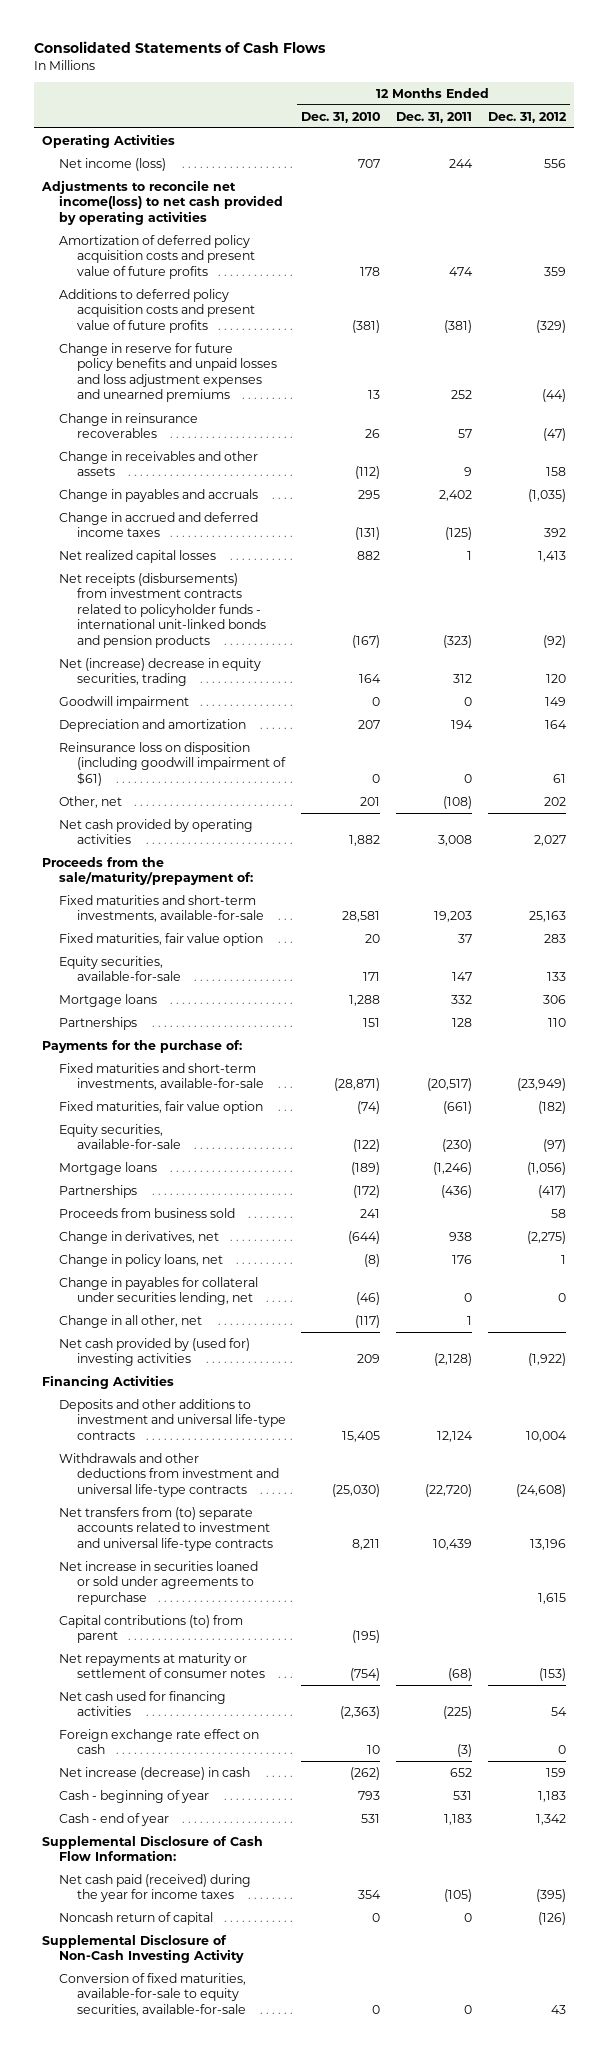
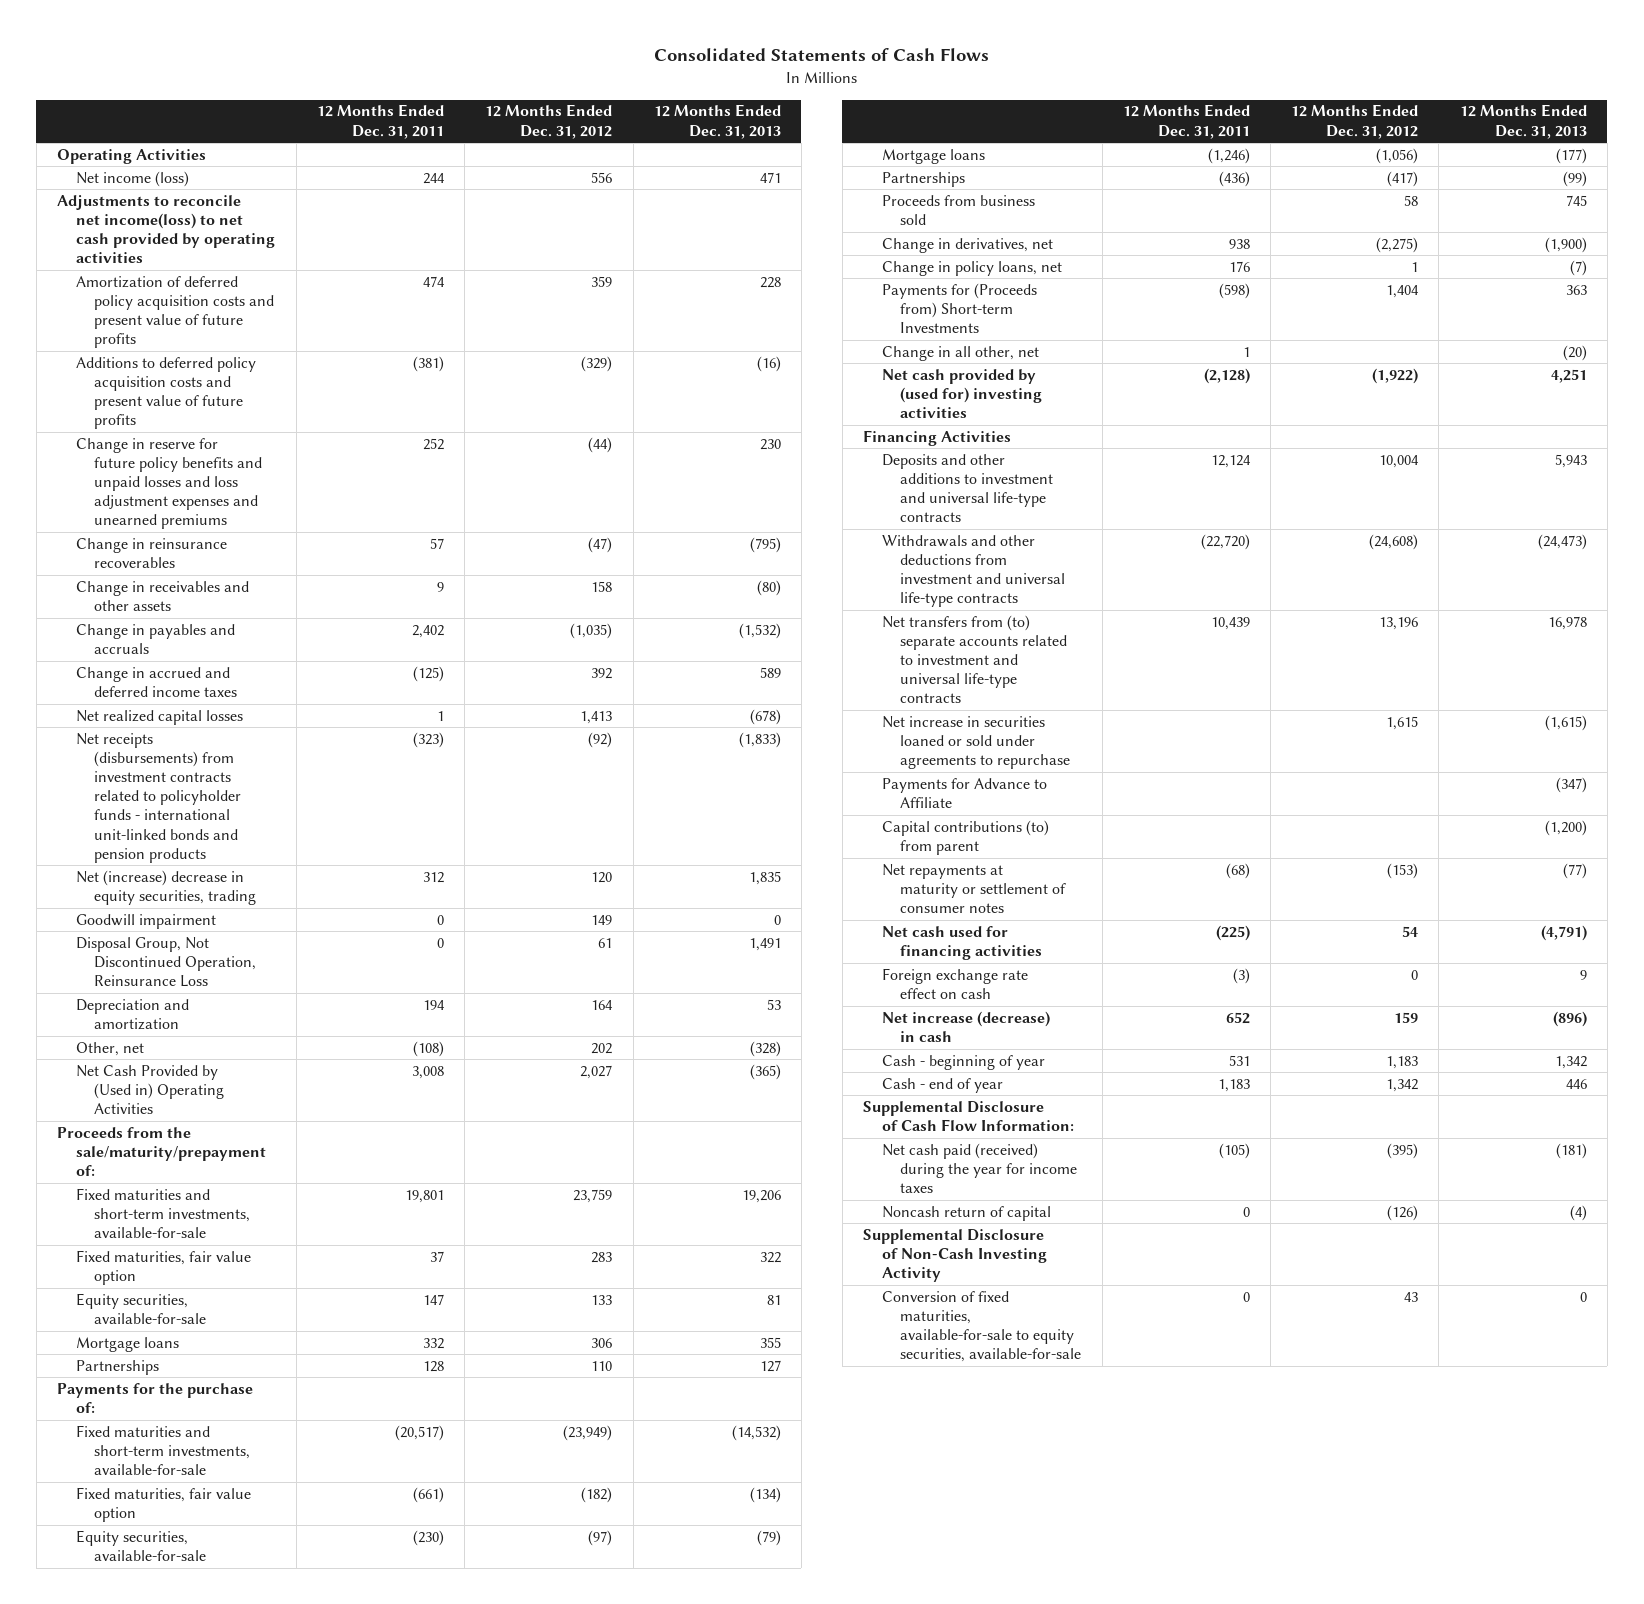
- | 12 Months Ended Dec. 31, 2010 | 12 Months Ended Dec. 31, 2011 | 12 Months Ended Dec. 31, 2012
+ | 12 Months Ended Dec. 31, 2011 | 12 Months Ended Dec. 31, 2012 | 12 Months Ended Dec. 31, 2013
+ Disposal Group, Not Discontinued Operation, Reinsurance Loss | 0 | 61 | 1,491
- Reinsurance loss on disposition (including goodwill impairment of $61) | 0 | 0 | 61
- Net cash provided by operating activities | 1,882 | 3,008 | 2,027
+ Net Cash Provided by (Used in) Operating Activities | 3,008 | 2,027 | (365)
- Fixed maturities and short-term investments, available-for-sale | 28,581 | 19,203 | 25,163
+ Fixed maturities and short-term investments, available-for-sale | 19,801 | 23,759 | 19,206
- Change in payables for collateral under securities lending, net | (46) | 0 | 0
+ Payments for (Proceeds from) Short-term Investments | (598) | 1,404 | 363
+ Payments for Advance to Affiliate | | | (347)

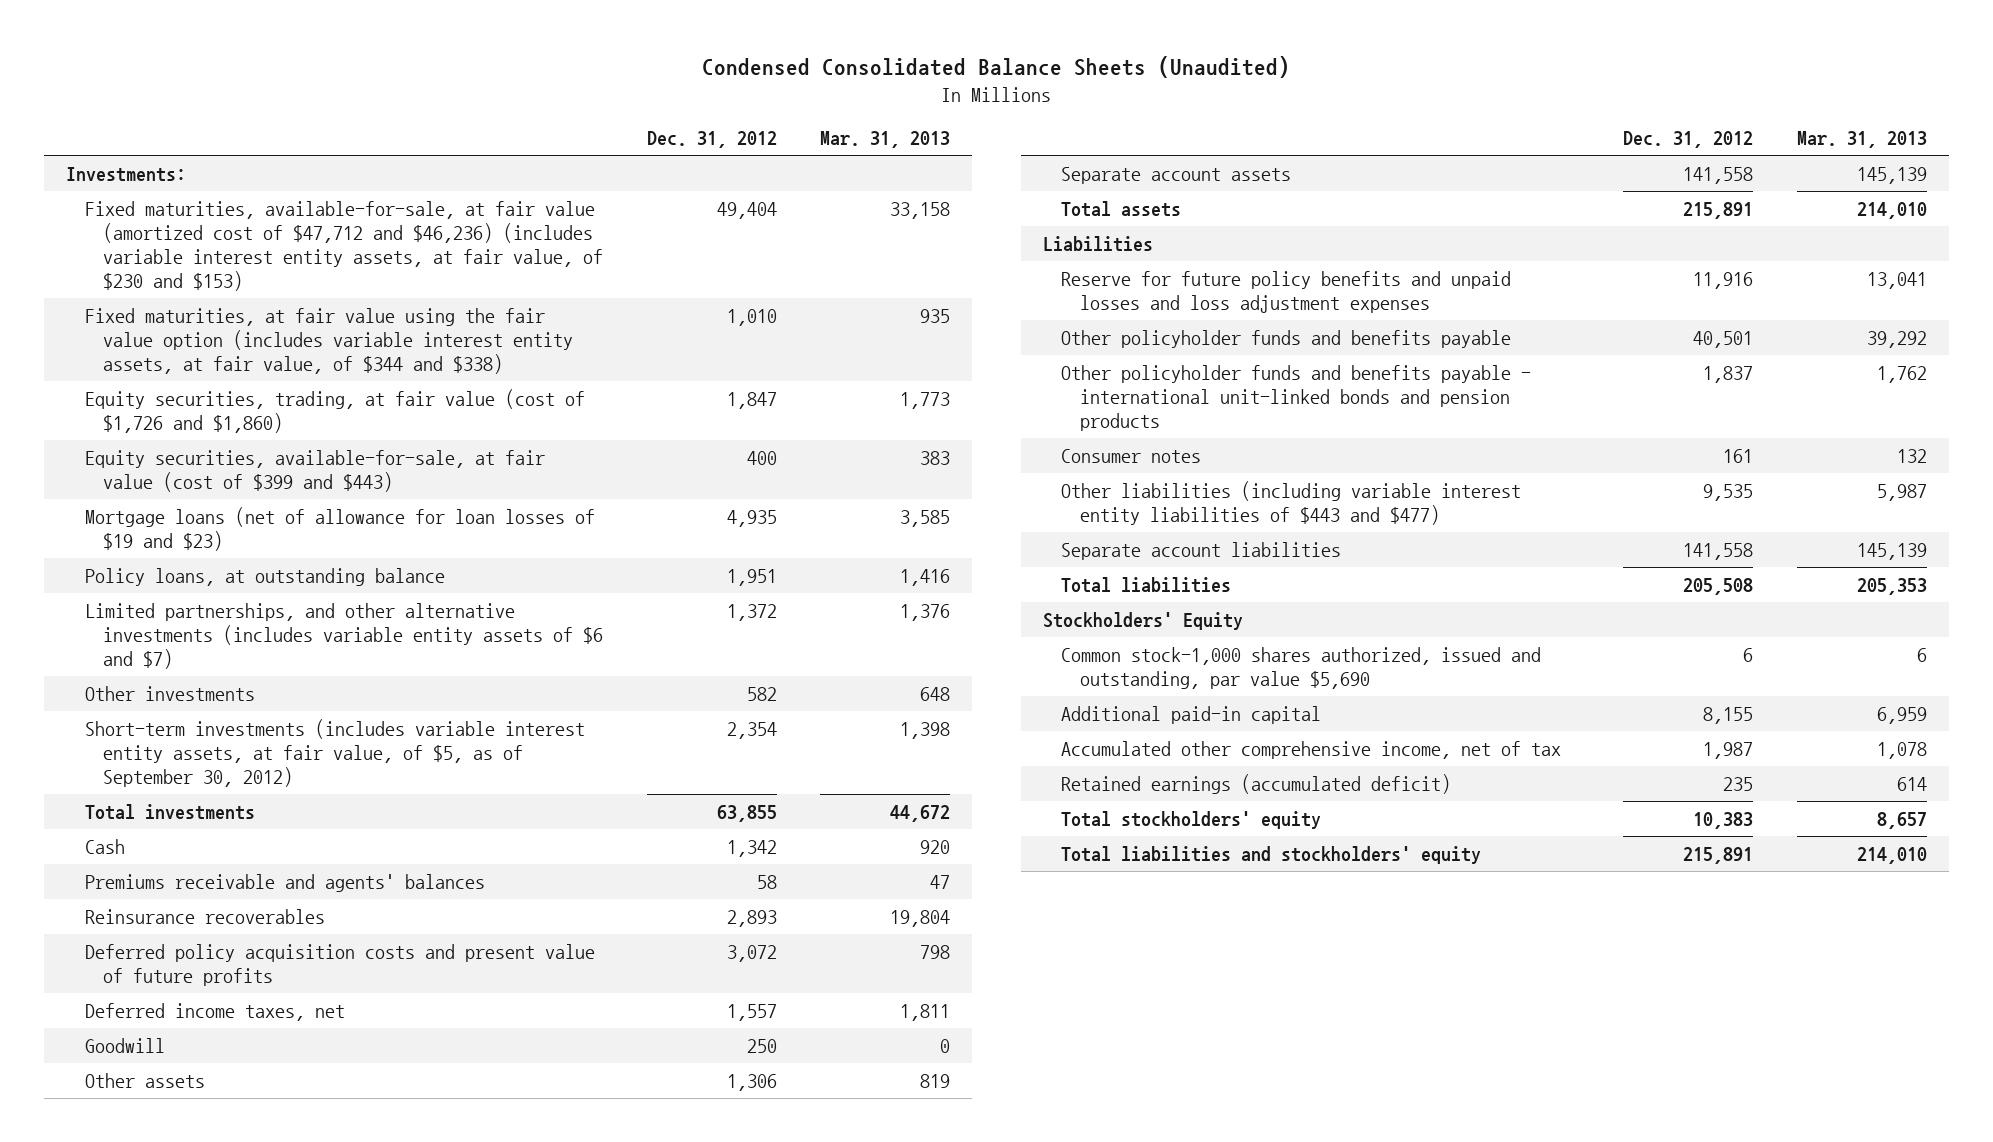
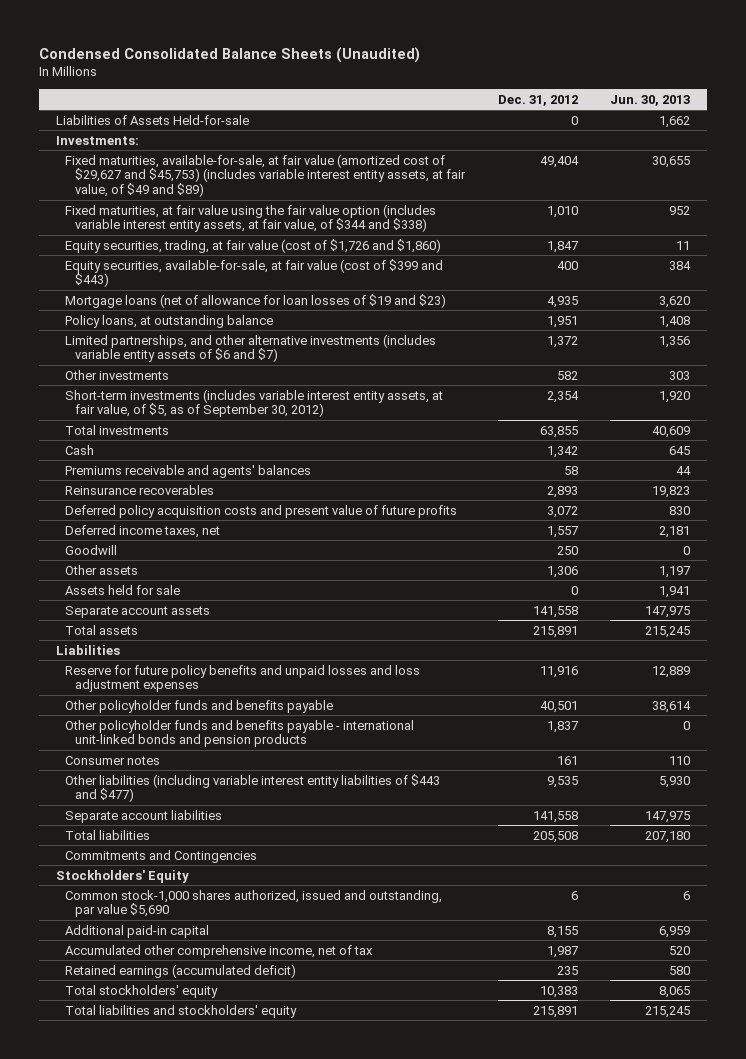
- | Dec. 31, 2012 | Mar. 31, 2013
+ | Dec. 31, 2012 | Jun. 30, 2013
+ Liabilities of Assets Held-for-sale | 0 | 1,662
- Fixed maturities, available-for-sale, at fair value (amortized cost of $47,712 and $46,236) (includes variable interest entity assets, at fair value, of $230 and $153) | 49,404 | 33,158
+ Fixed maturities, available-for-sale, at fair value (amortized cost of $29,627 and $45,753) (includes variable interest entity assets, at fair value, of $49 and $89) | 49,404 | 30,655
+ Assets held for sale | 0 | 1,941
+ Commitments and Contingencies

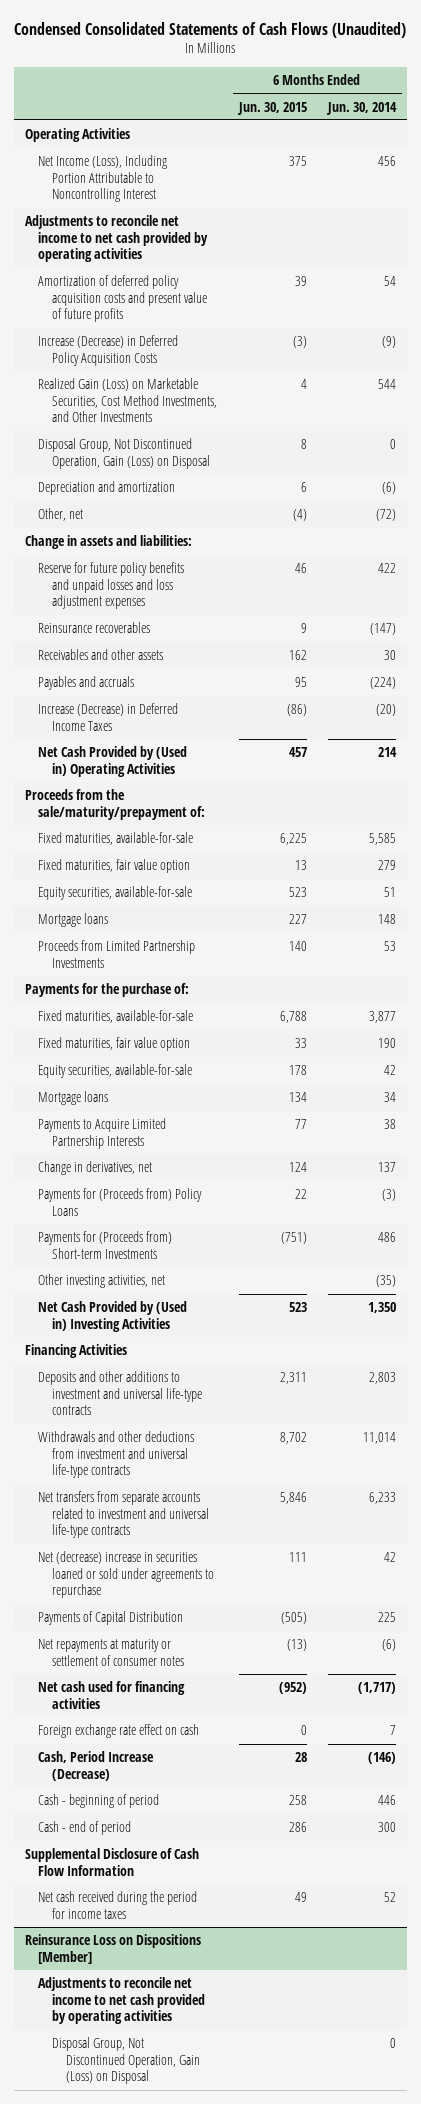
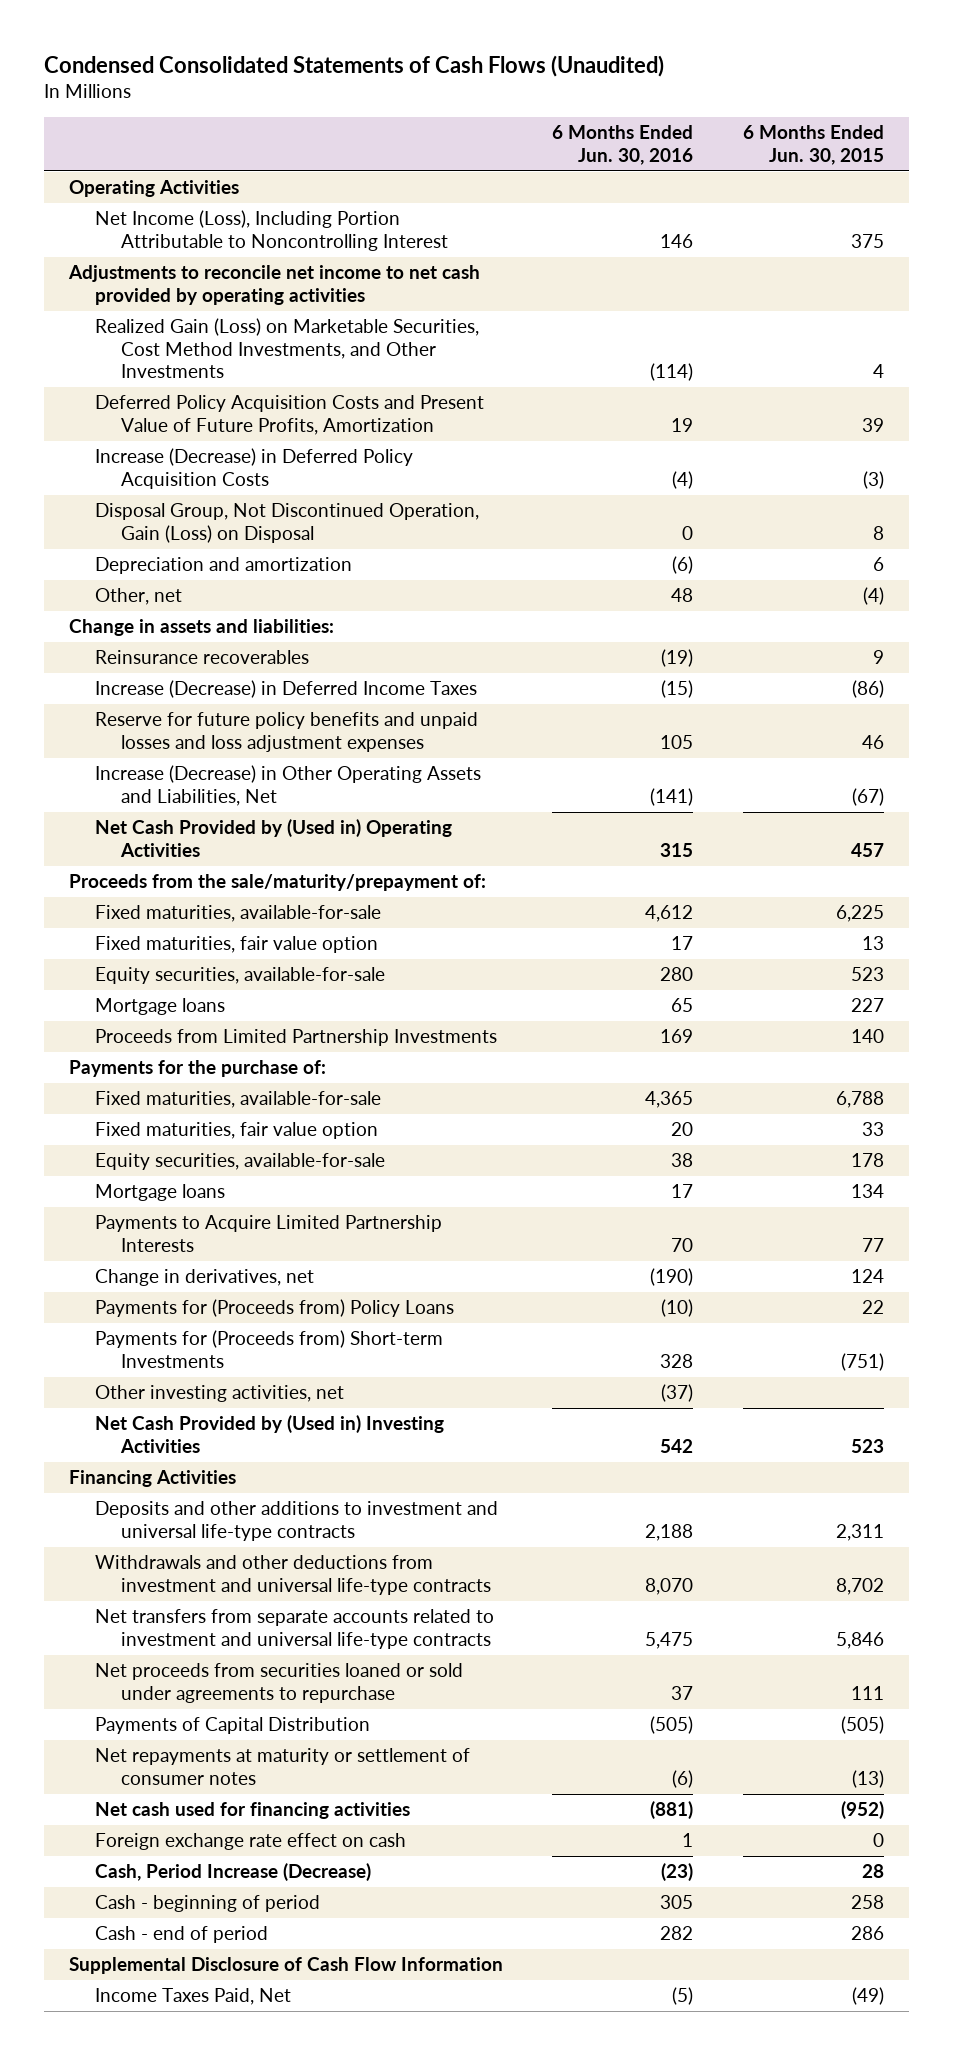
- | 6 Months Ended Jun. 30, 2015 | 6 Months Ended Jun. 30, 2014
+ | 6 Months Ended Jun. 30, 2016 | 6 Months Ended Jun. 30, 2015
- Amortization of deferred policy acquisition costs and present value of future profits | 39 | 54
+ Deferred Policy Acquisition Costs and Present Value of Future Profits, Amortization | 19 | 39
moved down: Increase (Decrease) in Deferred Policy Acquisition Costs | (4) | (3)
- Receivables and other assets | 162 | 30
- Payables and accruals | 95 | (224)
moved down: Reserve for future policy benefits and unpaid losses and loss adjustment expenses | 105 | 46
+ Increase (Decrease) in Other Operating Assets and Liabilities, Net | (141) | (67)
- Net (decrease) increase in securities loaned or sold under agreements to repurchase | 111 | 42
+ Net proceeds from securities loaned or sold under agreements to repurchase | 37 | 111
- Net cash received during the period for income taxes | 49 | 52
- Reinsurance Loss on Dispositions [Member]
- Adjustments to reconcile net income to net cash provided by operating activities
- Disposal Group, Not Discontinued Operation, Gain (Loss) on Disposal | | 0
+ Income Taxes Paid, Net | (5) | (49)

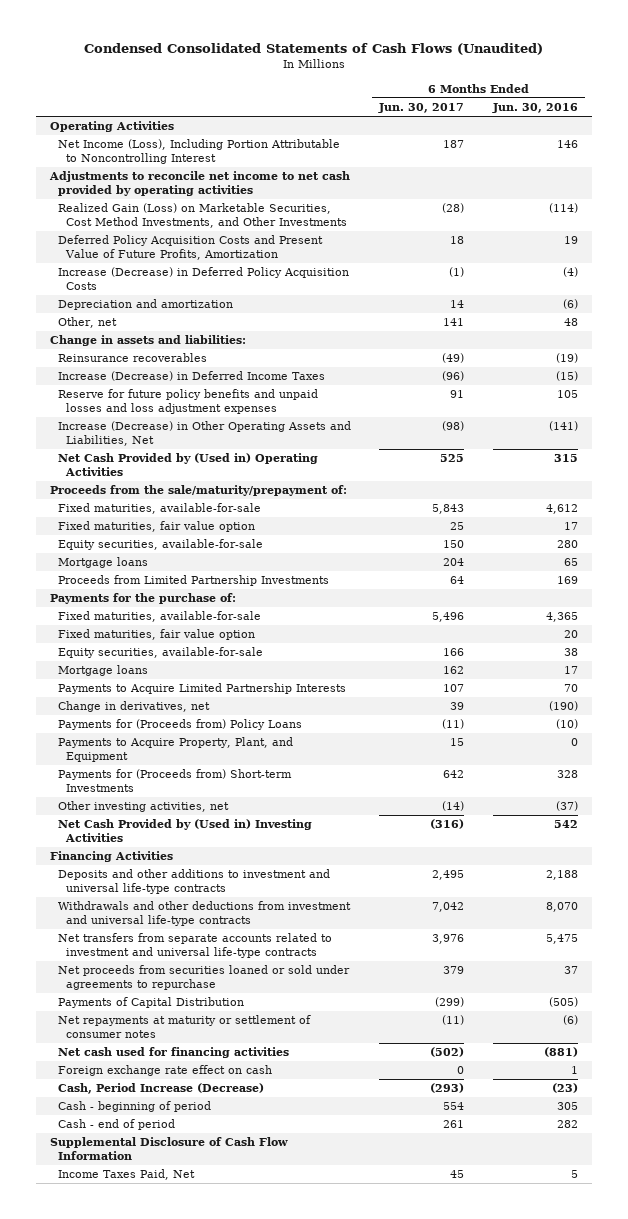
- | 6 Months Ended Jun. 30, 2016 | 6 Months Ended Jun. 30, 2015
+ | 6 Months Ended Jun. 30, 2017 | 6 Months Ended Jun. 30, 2016
- Disposal Group, Not Discontinued Operation, Gain (Loss) on Disposal | 0 | 8
+ Payments to Acquire Property, Plant, and Equipment | 15 | 0
- Income Taxes Paid, Net | (5) | (49)
+ Income Taxes Paid, Net | 45 | 5

